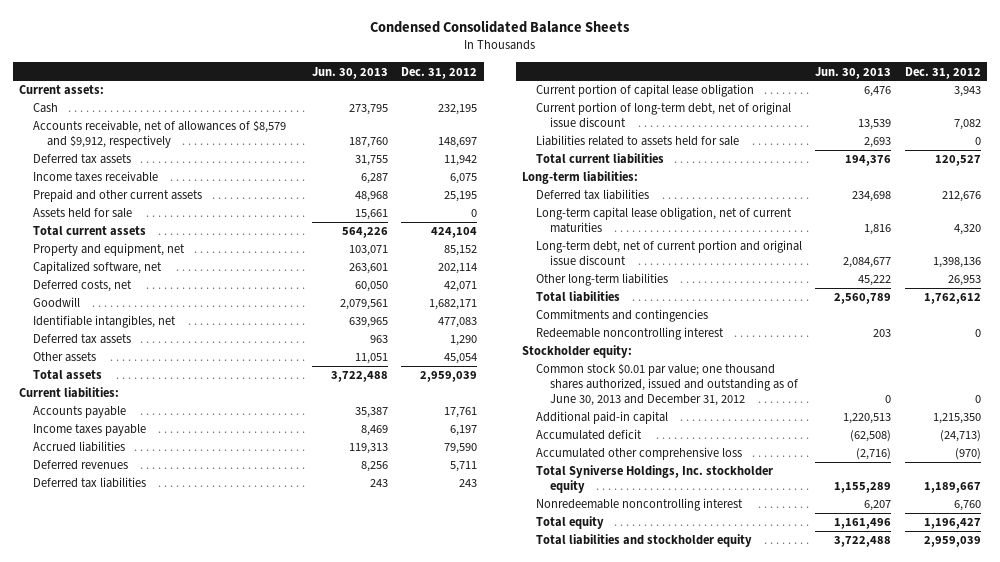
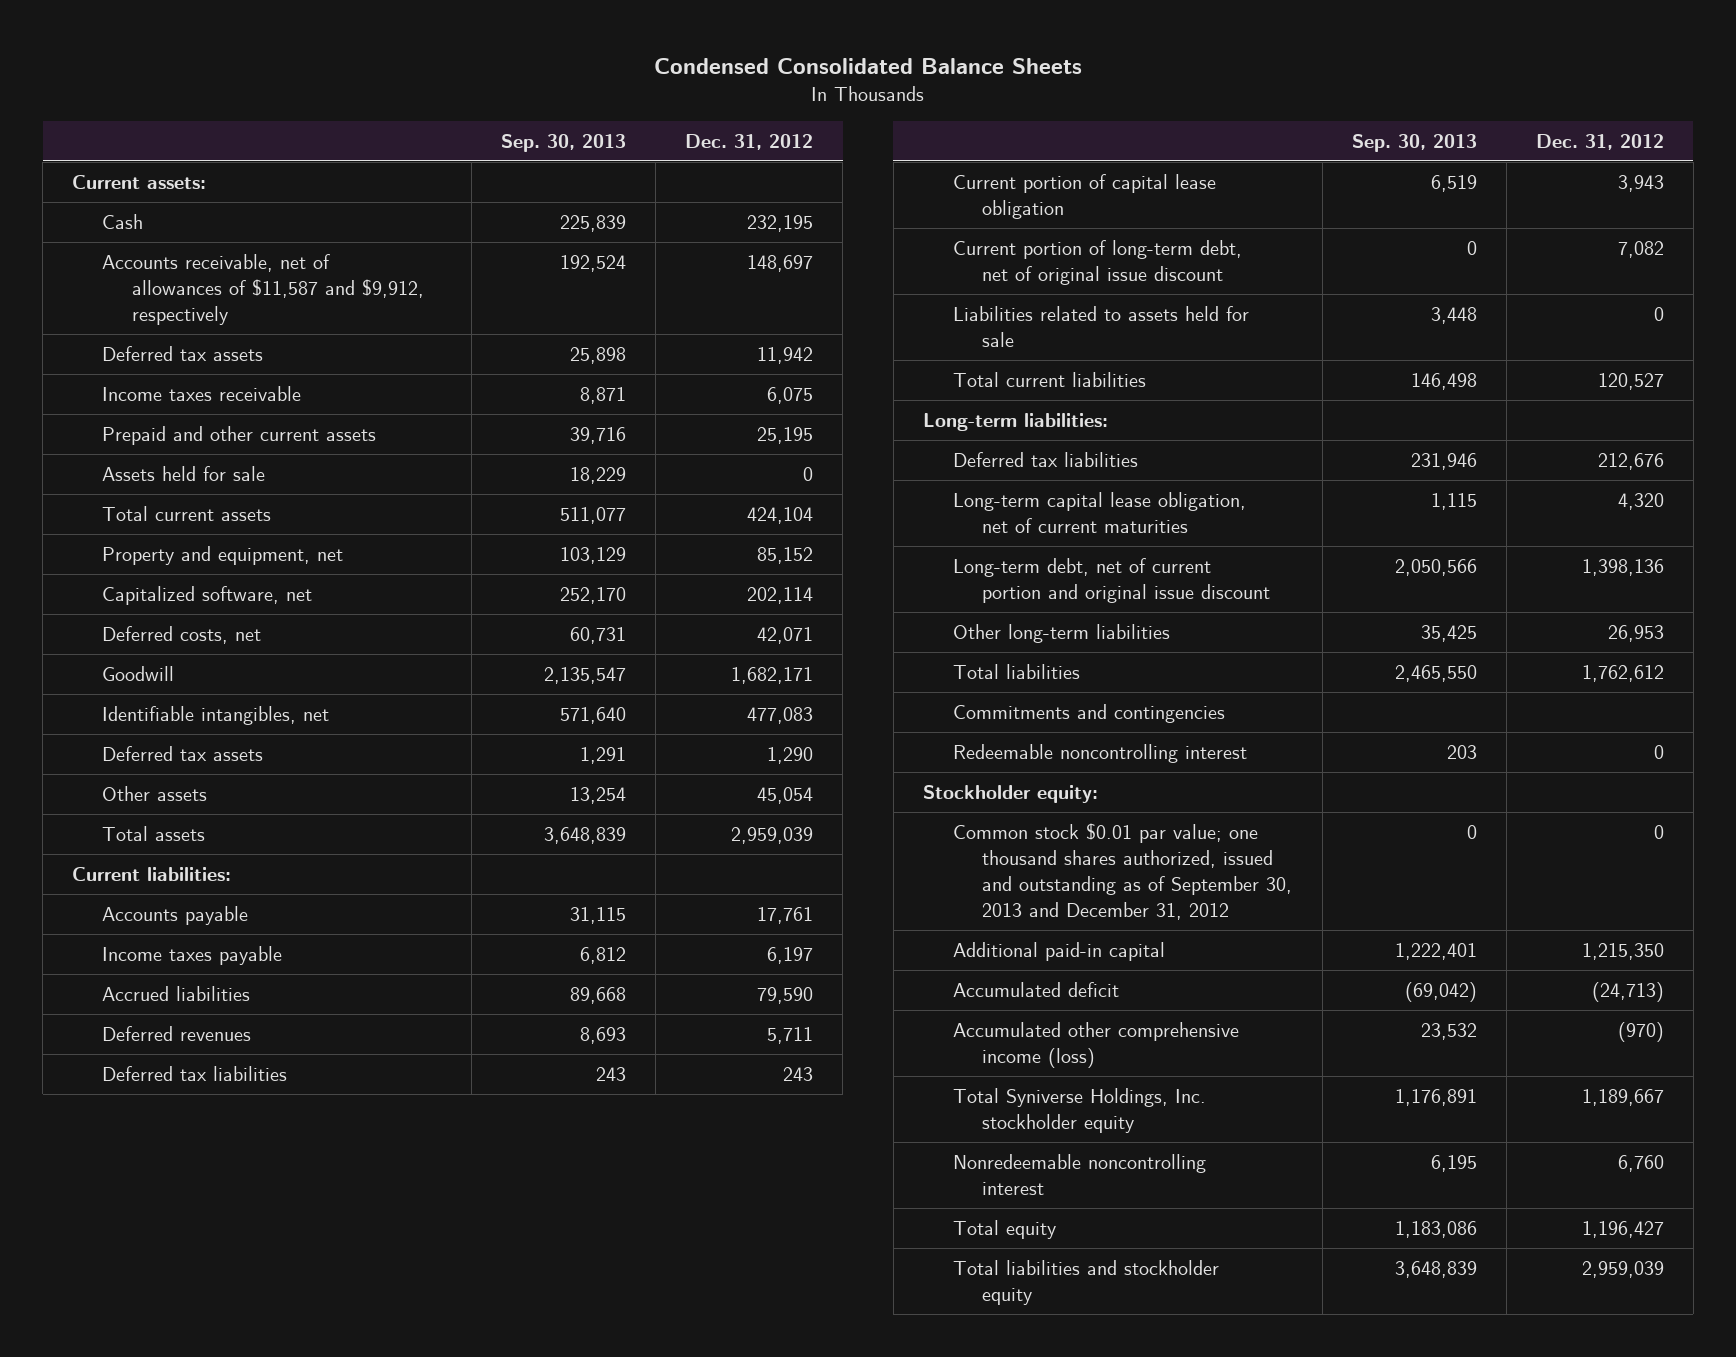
- | Jun. 30, 2013 | Dec. 31, 2012
+ | Sep. 30, 2013 | Dec. 31, 2012
- Accounts receivable, net of allowances of $8,579 and $9,912, respectively | 187,760 | 148,697
+ Accounts receivable, net of allowances of $11,587 and $9,912, respectively | 192,524 | 148,697
- Common stock $0.01 par value; one thousand shares authorized, issued and outstanding as of June 30, 2013 and December 31, 2012 | 0 | 0
+ Common stock $0.01 par value; one thousand shares authorized, issued and outstanding as of September 30, 2013 and December 31, 2012 | 0 | 0
- Accumulated other comprehensive loss | (2,716) | (970)
+ Accumulated other comprehensive income (loss) | 23,532 | (970)

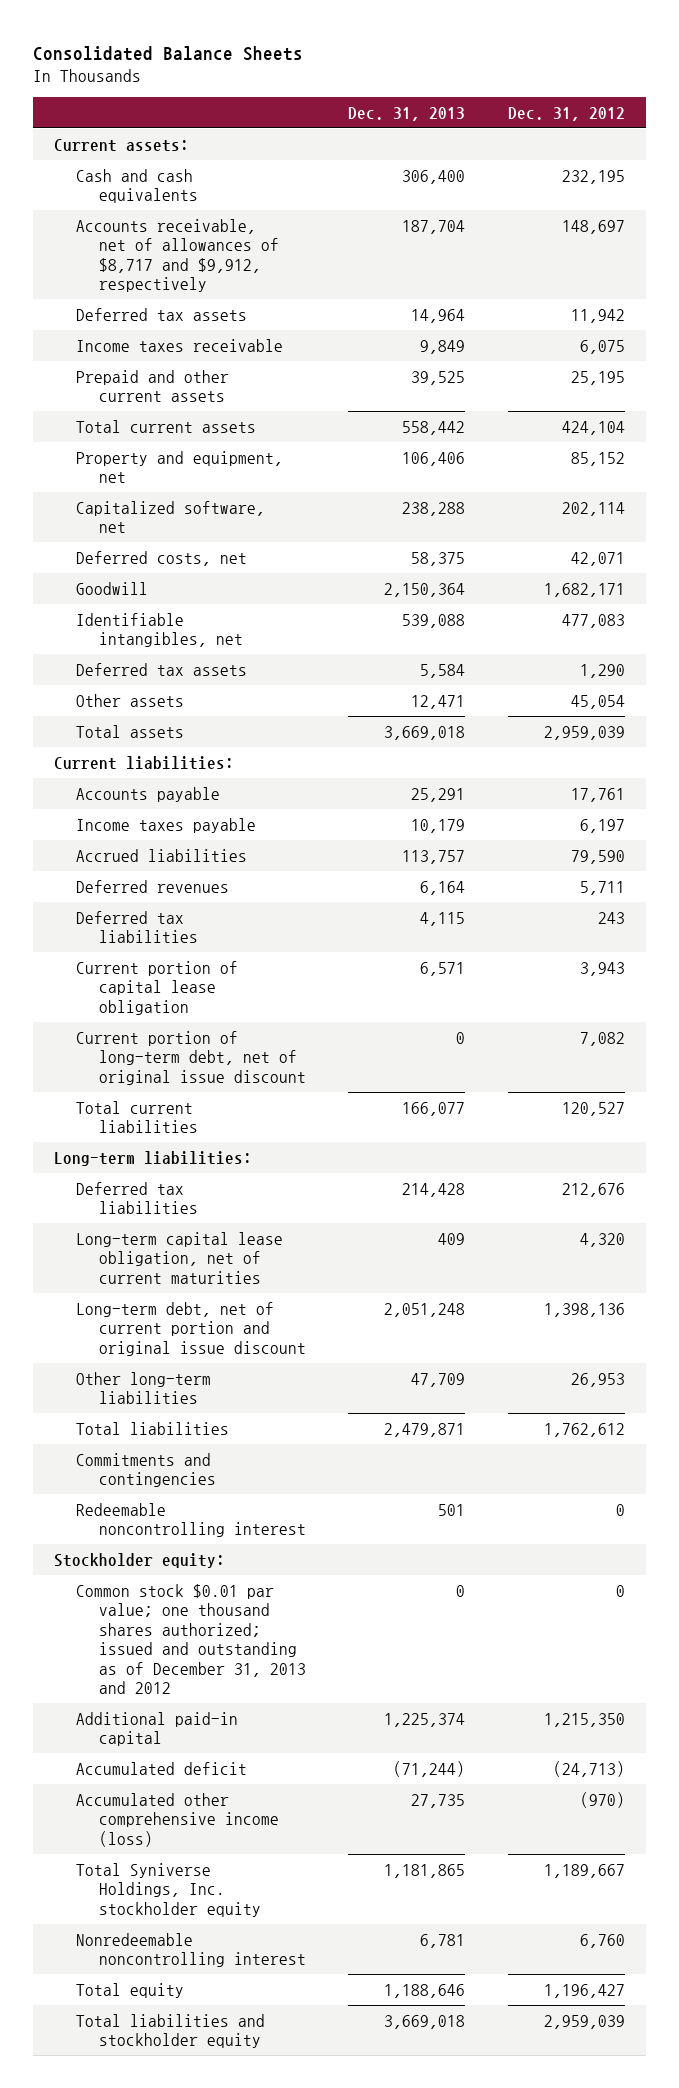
- Condensed Consolidated Balance Sheets
+ Consolidated Balance Sheets
- | Sep. 30, 2013 | Dec. 31, 2012
+ | Dec. 31, 2013 | Dec. 31, 2012
- Cash | 225,839 | 232,195
- Accounts receivable, net of allowances of $11,587 and $9,912, respectively | 192,524 | 148,697
+ Cash and cash equivalents | 306,400 | 232,195
+ Accounts receivable, net of allowances of $8,717 and $9,912, respectively | 187,704 | 148,697
- Assets held for sale | 18,229 | 0
- Liabilities related to assets held for sale | 3,448 | 0
- Common stock $0.01 par value; one thousand shares authorized, issued and outstanding as of September 30, 2013 and December 31, 2012 | 0 | 0
+ Common stock $0.01 par value; one thousand shares authorized; issued and outstanding as of December 31, 2013 and 2012 | 0 | 0

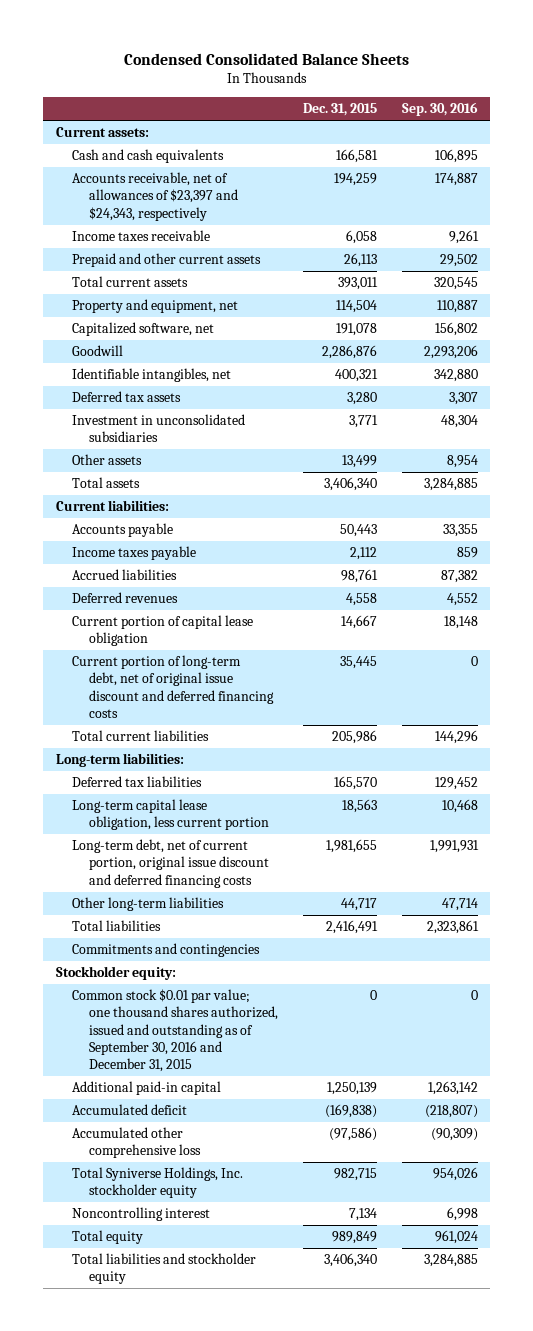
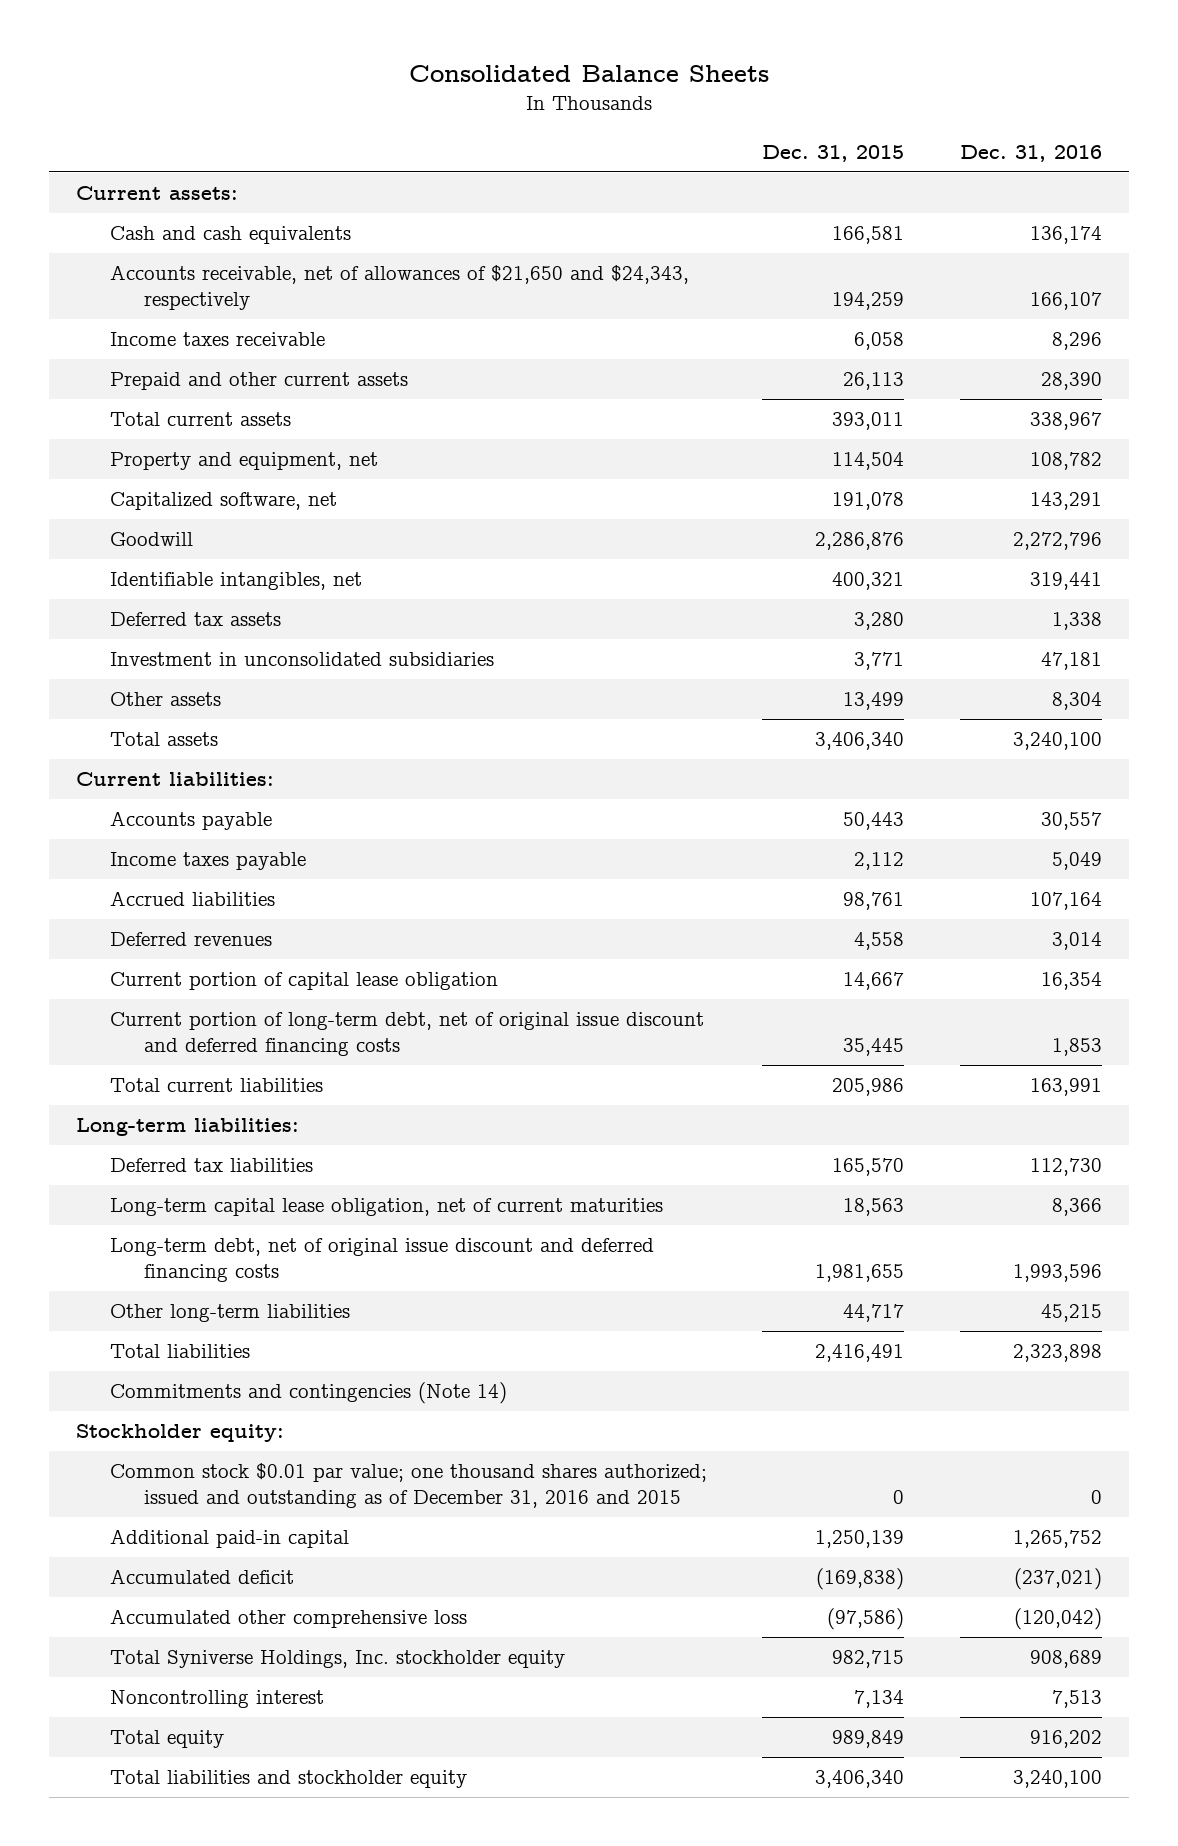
- Condensed Consolidated Balance Sheets
+ Consolidated Balance Sheets
- | Dec. 31, 2015 | Sep. 30, 2016
+ | Dec. 31, 2015 | Dec. 31, 2016
- Accounts receivable, net of allowances of $23,397 and $24,343, respectively | 194,259 | 174,887
+ Accounts receivable, net of allowances of $21,650 and $24,343, respectively | 194,259 | 166,107
- Long-term capital lease obligation, less current portion | 18,563 | 10,468
- Long-term debt, net of current portion, original issue discount and deferred financing costs | 1,981,655 | 1,991,931
+ Long-term capital lease obligation, net of current maturities | 18,563 | 8,366
+ Long-term debt, net of original issue discount and deferred financing costs | 1,981,655 | 1,993,596
- Commitments and contingencies
+ Commitments and contingencies (Note 14)
- Common stock $0.01 par value; one thousand shares authorized, issued and outstanding as of September 30, 2016 and December 31, 2015 | 0 | 0
+ Common stock $0.01 par value; one thousand shares authorized; issued and outstanding as of December 31, 2016 and 2015 | 0 | 0

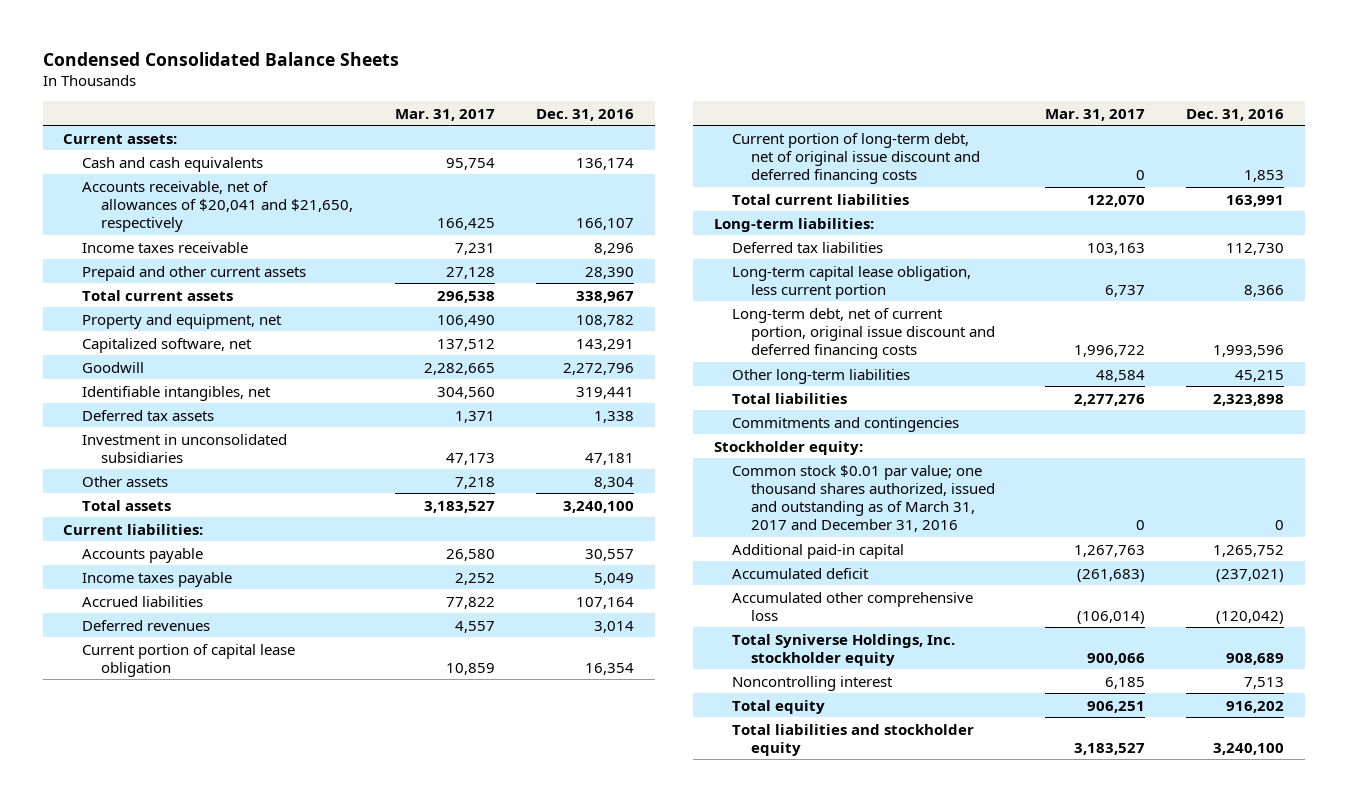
- Consolidated Balance Sheets
+ Condensed Consolidated Balance Sheets
- | Dec. 31, 2015 | Dec. 31, 2016
+ | Mar. 31, 2017 | Dec. 31, 2016
- Accounts receivable, net of allowances of $21,650 and $24,343, respectively | 194,259 | 166,107
+ Accounts receivable, net of allowances of $20,041 and $21,650, respectively | 166,425 | 166,107
- Long-term capital lease obligation, net of current maturities | 18,563 | 8,366
- Long-term debt, net of original issue discount and deferred financing costs | 1,981,655 | 1,993,596
+ Long-term capital lease obligation, less current portion | 6,737 | 8,366
+ Long-term debt, net of current portion, original issue discount and deferred financing costs | 1,996,722 | 1,993,596
- Commitments and contingencies (Note 14)
+ Commitments and contingencies
- Common stock $0.01 par value; one thousand shares authorized; issued and outstanding as of December 31, 2016 and 2015 | 0 | 0
+ Common stock $0.01 par value; one thousand shares authorized, issued and outstanding as of March 31, 2017 and December 31, 2016 | 0 | 0

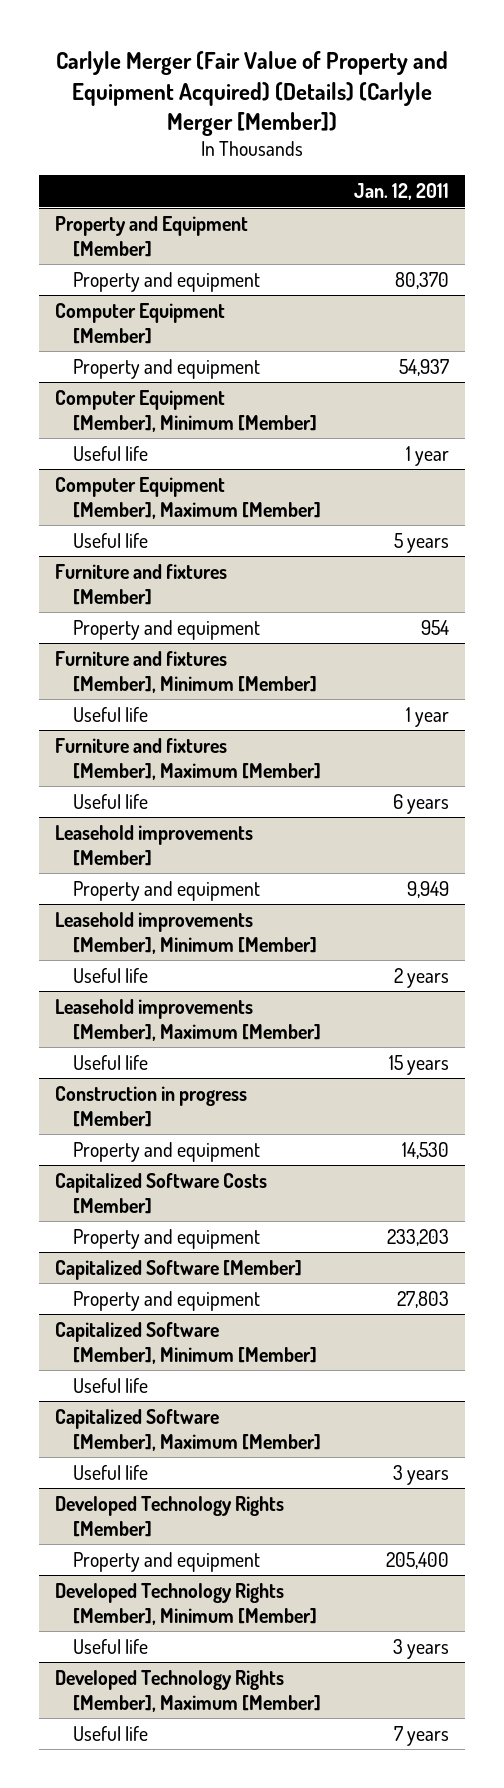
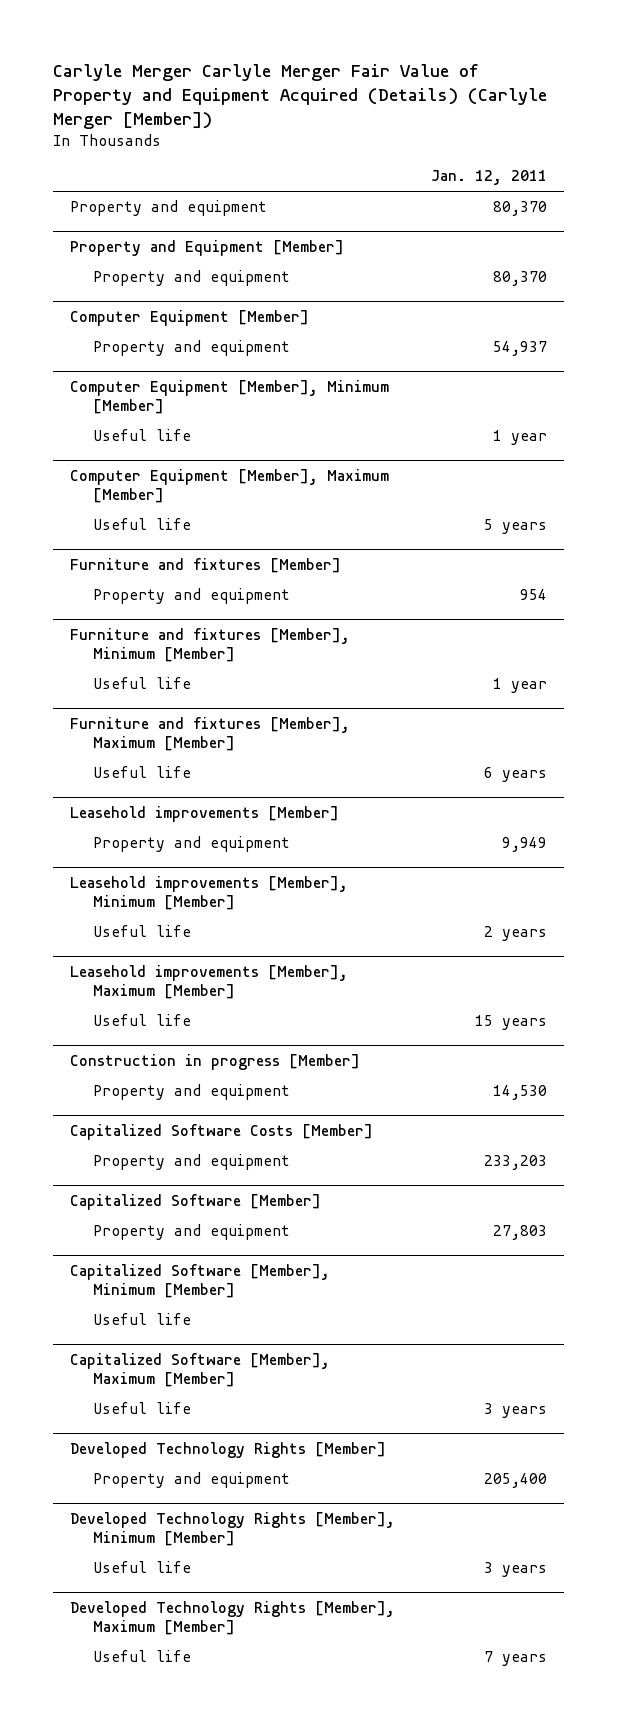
- Carlyle Merger (Fair Value of Property and Equipment Acquired) (Details) (Carlyle Merger [Member])
+ Carlyle Merger Carlyle Merger Fair Value of Property and Equipment Acquired (Details) (Carlyle Merger [Member])
+ Property and equipment | 80,370

